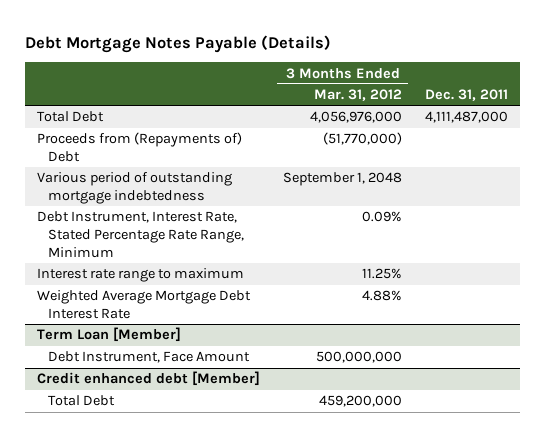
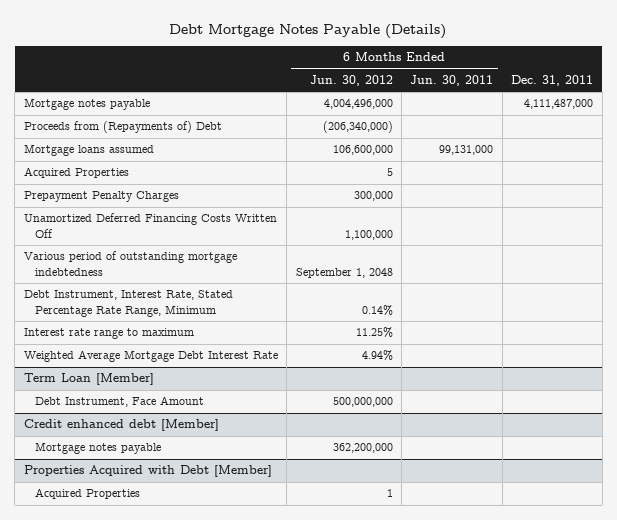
- | 3 Months Ended Mar. 31, 2012 | Dec. 31, 2011
+ | 6 Months Ended Jun. 30, 2012 | 6 Months Ended Jun. 30, 2011 | Dec. 31, 2011
- Total Debt | 4,056,976,000 | 4,111,487,000
+ Mortgage notes payable | 4,004,496,000 | | 4,111,487,000
+ Mortgage loans assumed | 106,600,000 | 99,131,000 |
+ Acquired Properties | 5 | |
+ Prepayment Penalty Charges | 300,000 | |
+ Unamortized Deferred Financing Costs Written Off | 1,100,000 | |
@ Credit enhanced debt [Member]
- Total Debt | 459,200,000 |
+ Mortgage notes payable | 362,200,000 | |
+ Properties Acquired with Debt [Member]
+ Acquired Properties | 1 | |

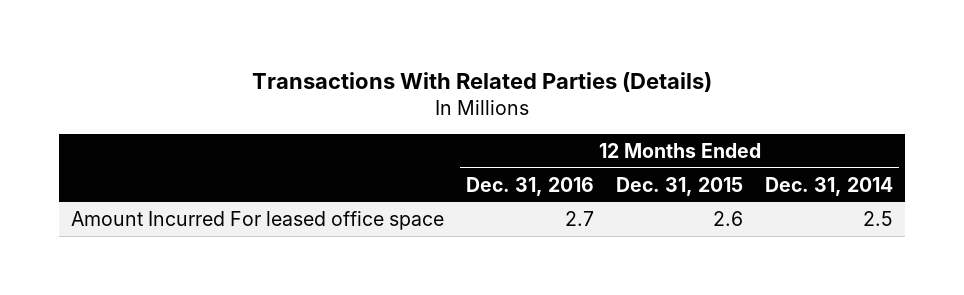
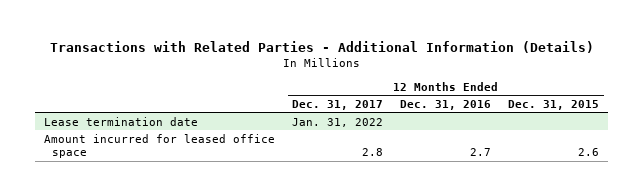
- Transactions With Related Parties (Details)
+ Transactions with Related Parties - Additional Information (Details)
- | 12 Months Ended Dec. 31, 2016 | 12 Months Ended Dec. 31, 2015 | 12 Months Ended Dec. 31, 2014
+ | 12 Months Ended Dec. 31, 2017 | 12 Months Ended Dec. 31, 2016 | 12 Months Ended Dec. 31, 2015
- Amount Incurred For leased office space | 2.7 | 2.6 | 2.5
+ Lease termination date | Jan. 31, 2022 | |
+ Amount incurred for leased office space | 2.8 | 2.7 | 2.6

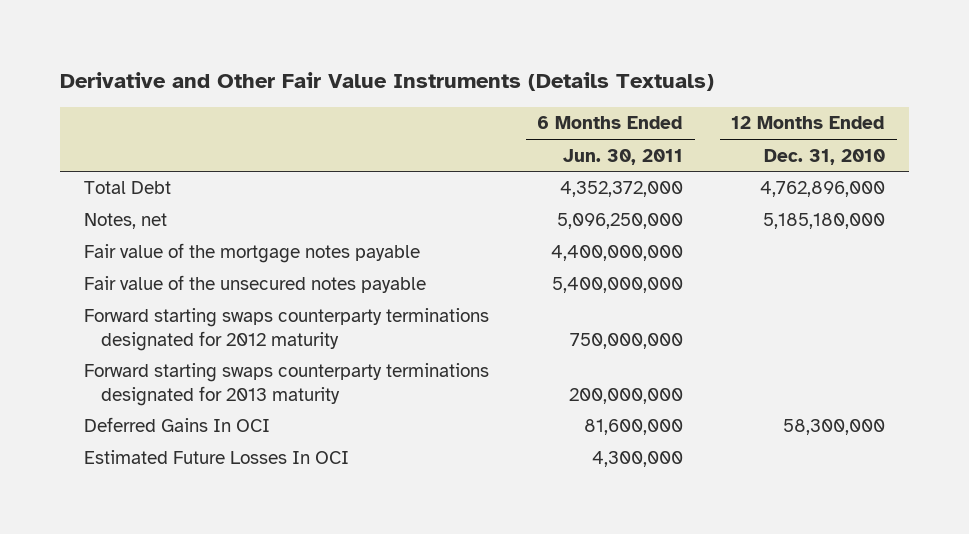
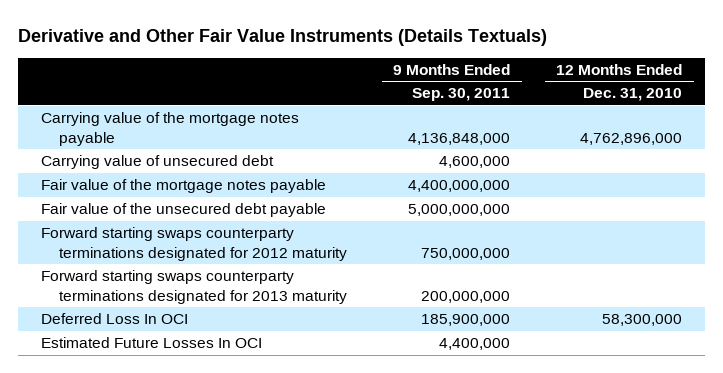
- | 6 Months Ended Jun. 30, 2011 | 12 Months Ended Dec. 31, 2010
+ | 9 Months Ended Sep. 30, 2011 | 12 Months Ended Dec. 31, 2010
- Total Debt | 4,352,372,000 | 4,762,896,000
- Notes, net | 5,096,250,000 | 5,185,180,000
+ Carrying value of the mortgage notes payable | 4,136,848,000 | 4,762,896,000
+ Carrying value of unsecured debt | 4,600,000 |
- Fair value of the unsecured notes payable | 5,400,000,000 |
+ Fair value of the unsecured debt payable | 5,000,000,000 |
- Deferred Gains In OCI | 81,600,000 | 58,300,000
+ Deferred Loss In OCI | 185,900,000 | 58,300,000

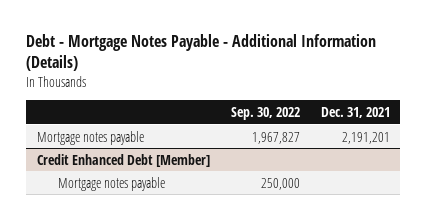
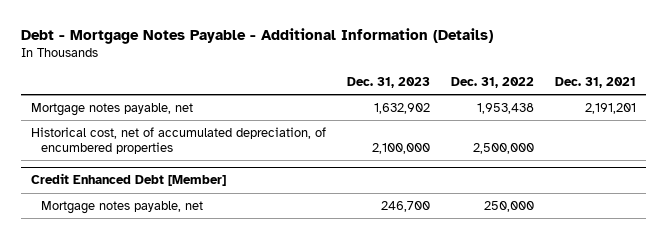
- | Sep. 30, 2022 | Dec. 31, 2021
+ | Dec. 31, 2023 | Dec. 31, 2022 | Dec. 31, 2021
- Mortgage notes payable | 1,967,827 | 2,191,201
+ Mortgage notes payable, net | 1,632,902 | 1,953,438 | 2,191,201
+ Historical cost, net of accumulated depreciation, of encumbered properties | 2,100,000 | 2,500,000 |
@ Credit Enhanced Debt [Member]
- Mortgage notes payable | 250,000 |
+ Mortgage notes payable, net | 246,700 | 250,000 |

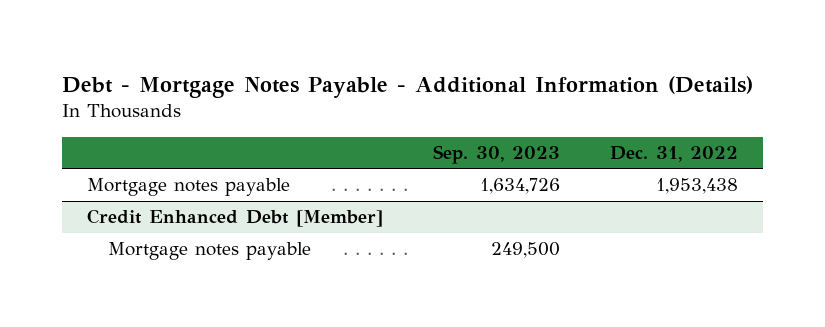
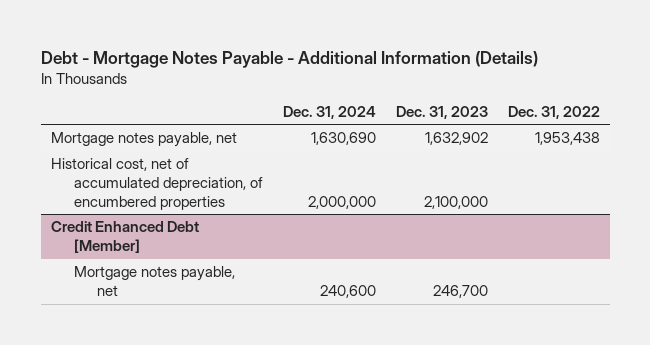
- | Sep. 30, 2023 | Dec. 31, 2022
+ | Dec. 31, 2024 | Dec. 31, 2023 | Dec. 31, 2022
- Mortgage notes payable | 1,634,726 | 1,953,438
+ Mortgage notes payable, net | 1,630,690 | 1,632,902 | 1,953,438
+ Historical cost, net of accumulated depreciation, of encumbered properties | 2,000,000 | 2,100,000 |
@ Credit Enhanced Debt [Member]
- Mortgage notes payable | 249,500 |
+ Mortgage notes payable, net | 240,600 | 246,700 |

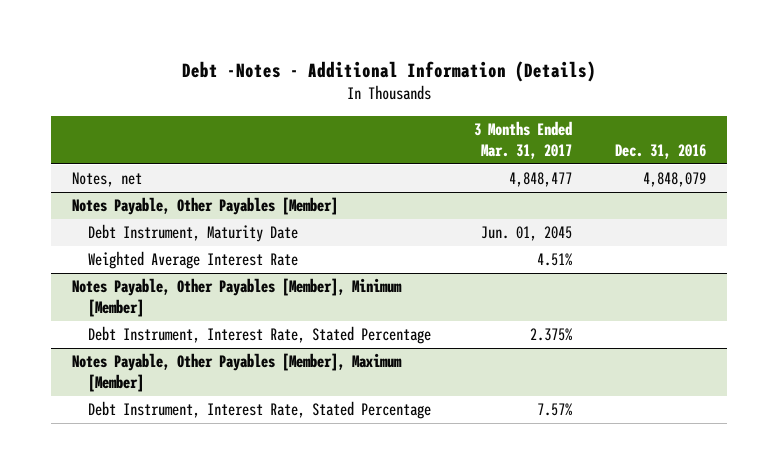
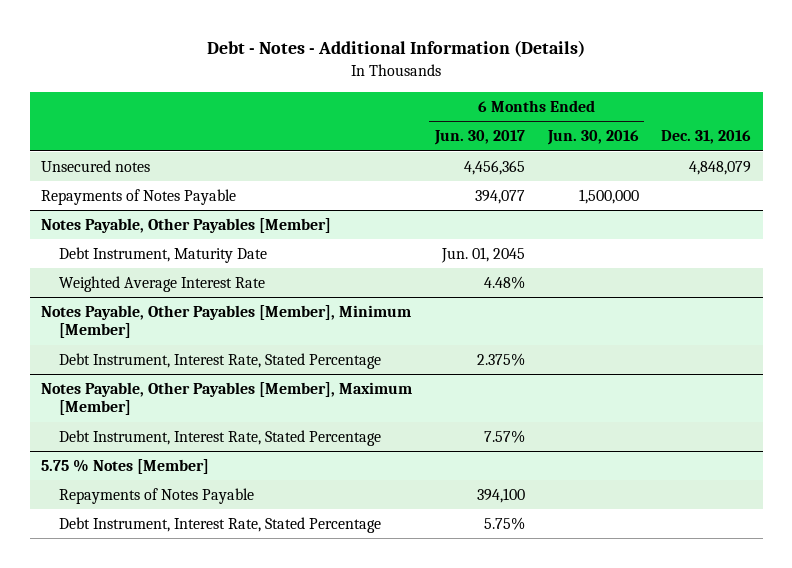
- Debt -Notes - Additional Information (Details)
+ Debt - Notes - Additional Information (Details)
- | 3 Months Ended Mar. 31, 2017 | Dec. 31, 2016
+ | 6 Months Ended Jun. 30, 2017 | 6 Months Ended Jun. 30, 2016 | Dec. 31, 2016
- Notes, net | 4,848,477 | 4,848,079
+ Unsecured notes | 4,456,365 | | 4,848,079
+ Repayments of Notes Payable | 394,077 | 1,500,000 |
+ 5.75 % Notes [Member]
+ Repayments of Notes Payable | 394,100 | |
+ Debt Instrument, Interest Rate, Stated Percentage | 5.75% | |

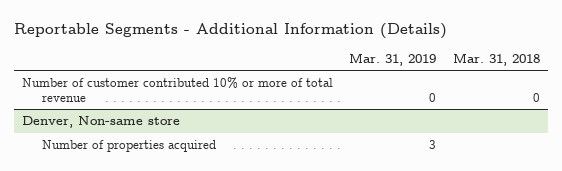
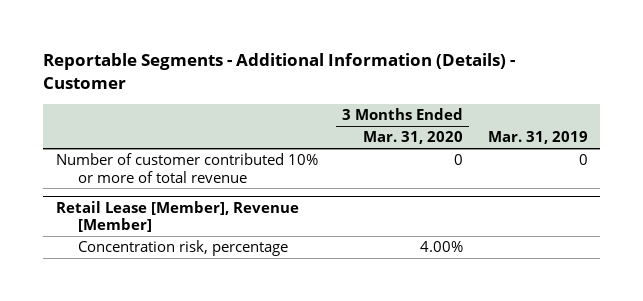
- Reportable Segments - Additional Information (Details)
+ Reportable Segments - Additional Information (Details) - Customer
- | Mar. 31, 2019 | Mar. 31, 2018
+ | 3 Months Ended Mar. 31, 2020 | Mar. 31, 2019
- Denver, Non-same store
- Number of properties acquired | 3 |
+ Retail Lease [Member], Revenue [Member]
+ Concentration risk, percentage | 4.00% |

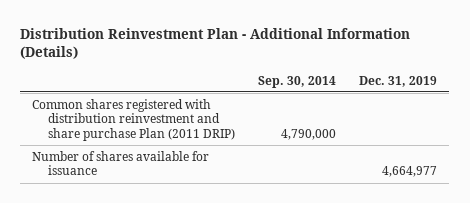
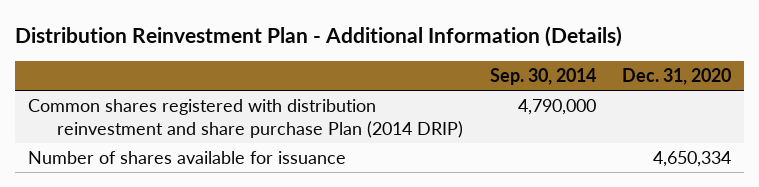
- | Sep. 30, 2014 | Dec. 31, 2019
+ | Sep. 30, 2014 | Dec. 31, 2020
- Common shares registered with distribution reinvestment and share purchase Plan (2011 DRIP) | 4,790,000 |
+ Common shares registered with distribution reinvestment and share purchase Plan (2014 DRIP) | 4,790,000 |

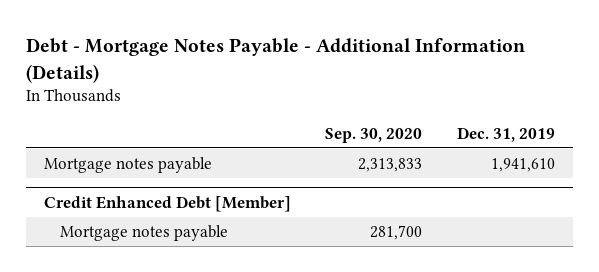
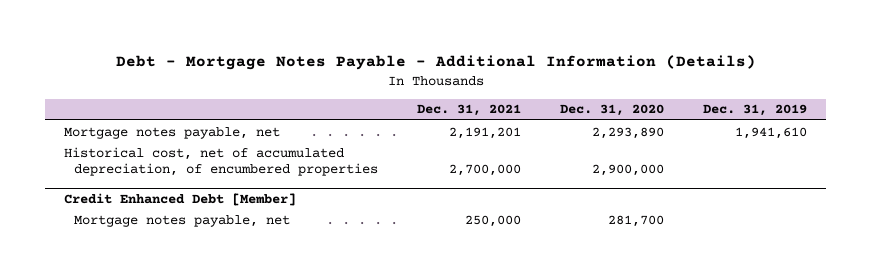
- | Sep. 30, 2020 | Dec. 31, 2019
+ | Dec. 31, 2021 | Dec. 31, 2020 | Dec. 31, 2019
- Mortgage notes payable | 2,313,833 | 1,941,610
+ Mortgage notes payable, net | 2,191,201 | 2,293,890 | 1,941,610
+ Historical cost, net of accumulated depreciation, of encumbered properties | 2,700,000 | 2,900,000 |
@ Credit Enhanced Debt [Member]
- Mortgage notes payable | 281,700 |
+ Mortgage notes payable, net | 250,000 | 281,700 |

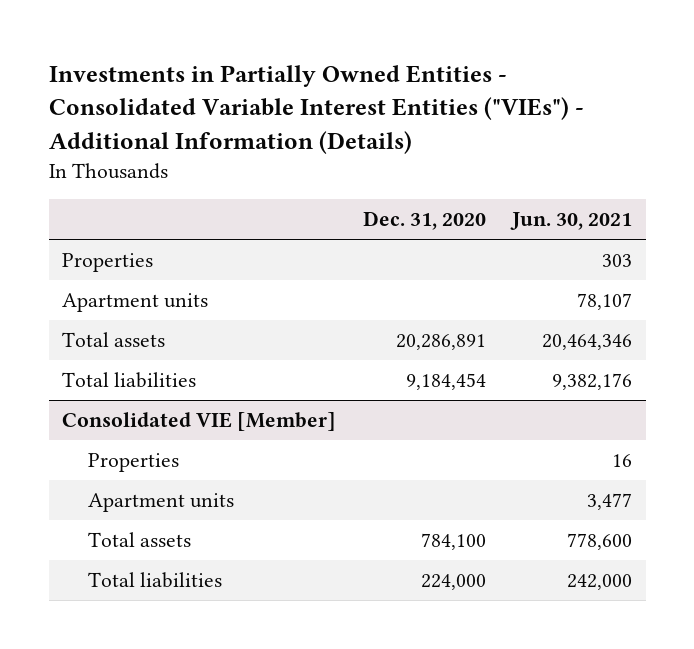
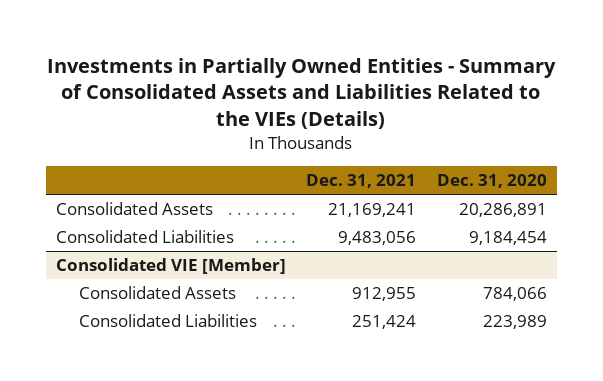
- Investments in Partially Owned Entities - Consolidated Variable Interest Entities ("VIEs") - Additional Information (Details)
+ Investments in Partially Owned Entities - Summary of Consolidated Assets and Liabilities Related to the VIEs (Details)
- | Dec. 31, 2020 | Jun. 30, 2021
+ | Dec. 31, 2021 | Dec. 31, 2020
- Properties | | 303
- Apartment units | | 78,107
- Total assets | 20,286,891 | 20,464,346
- Total liabilities | 9,184,454 | 9,382,176
+ Consolidated Assets | 21,169,241 | 20,286,891
+ Consolidated Liabilities | 9,483,056 | 9,184,454
@ Consolidated VIE [Member]
- Properties | | 16
- Apartment units | | 3,477
- Total assets | 784,100 | 778,600
- Total liabilities | 224,000 | 242,000
+ Consolidated Assets | 912,955 | 784,066
+ Consolidated Liabilities | 251,424 | 223,989

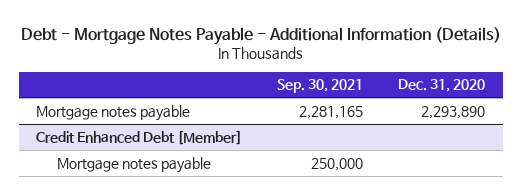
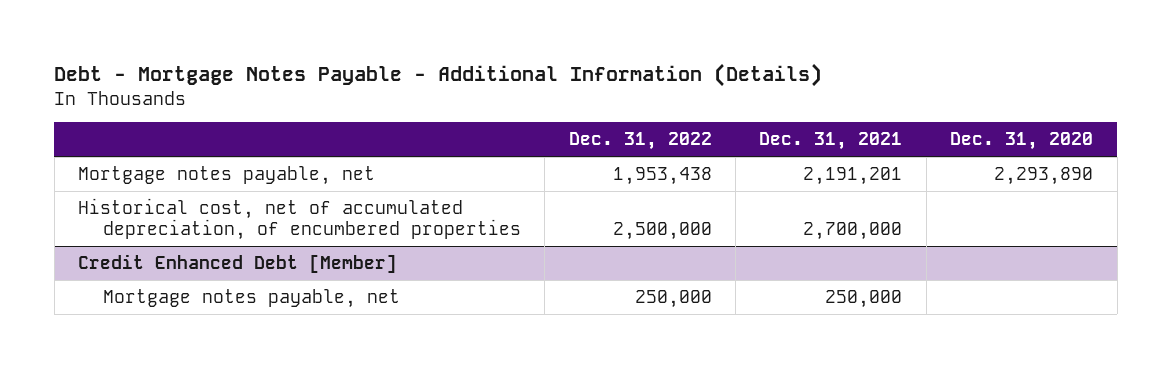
- | Sep. 30, 2021 | Dec. 31, 2020
+ | Dec. 31, 2022 | Dec. 31, 2021 | Dec. 31, 2020
- Mortgage notes payable | 2,281,165 | 2,293,890
+ Mortgage notes payable, net | 1,953,438 | 2,191,201 | 2,293,890
+ Historical cost, net of accumulated depreciation, of encumbered properties | 2,500,000 | 2,700,000 |
@ Credit Enhanced Debt [Member]
- Mortgage notes payable | 250,000 |
+ Mortgage notes payable, net | 250,000 | 250,000 |

